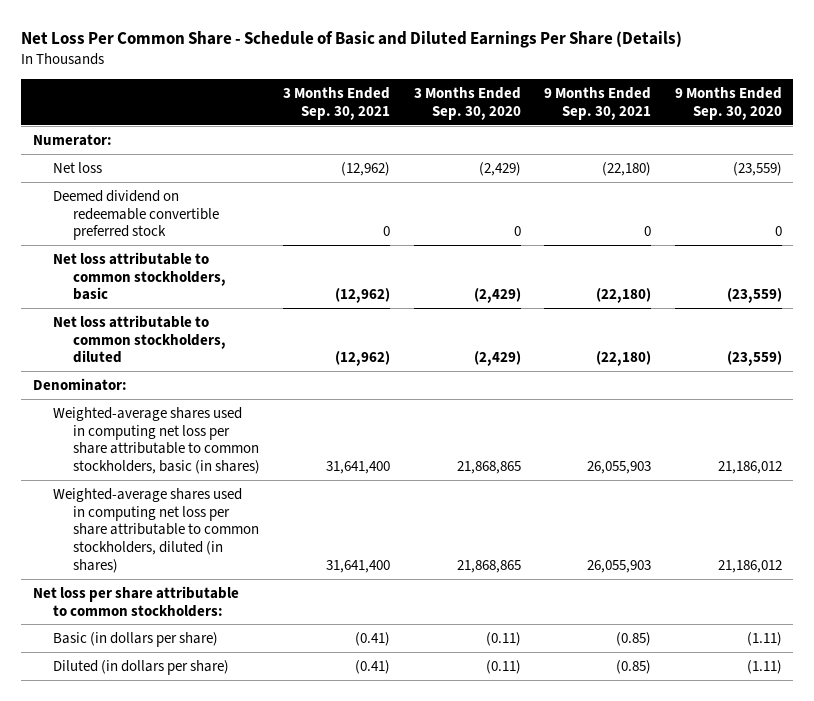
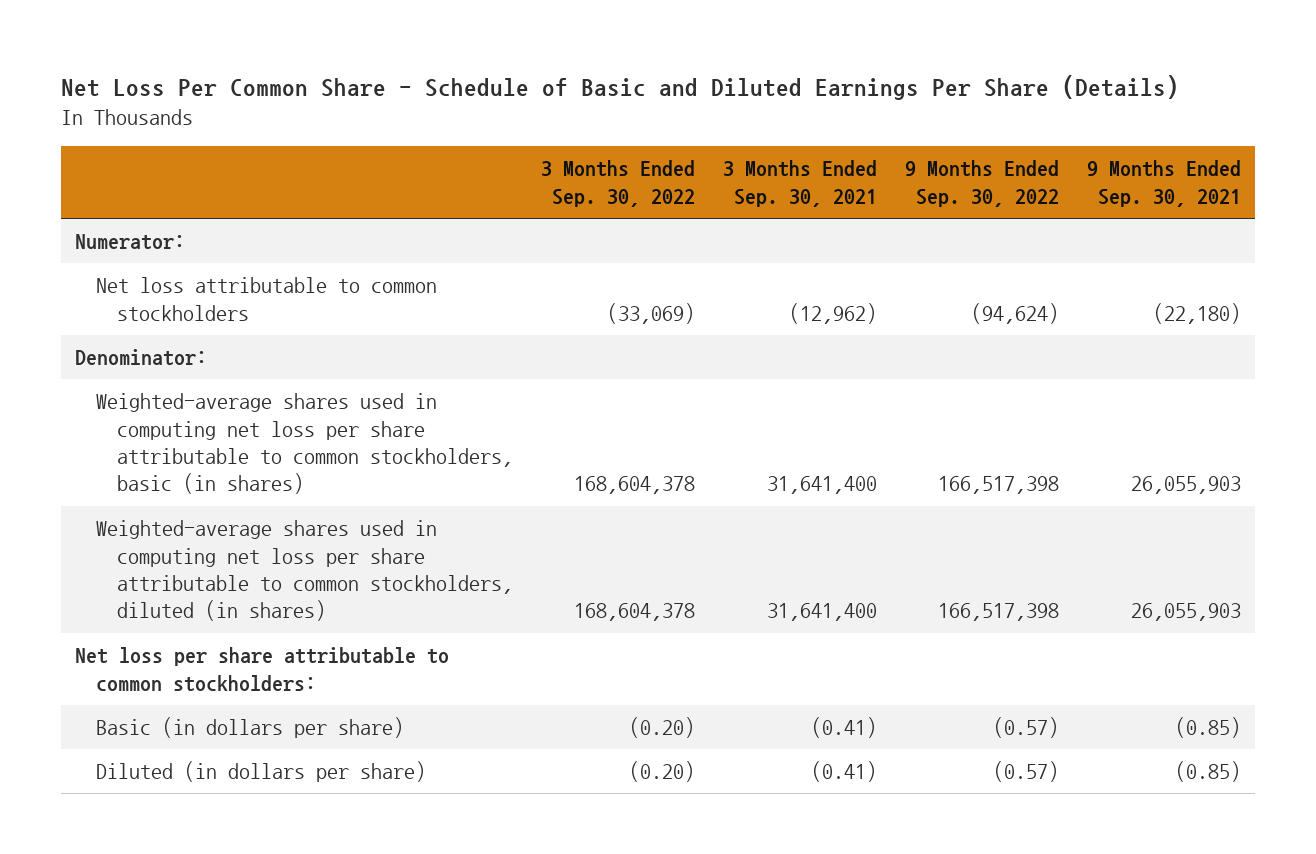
- | 3 Months Ended Sep. 30, 2021 | 3 Months Ended Sep. 30, 2020 | 9 Months Ended Sep. 30, 2021 | 9 Months Ended Sep. 30, 2020
+ | 3 Months Ended Sep. 30, 2022 | 3 Months Ended Sep. 30, 2021 | 9 Months Ended Sep. 30, 2022 | 9 Months Ended Sep. 30, 2021
- Net loss | (12,962) | (2,429) | (22,180) | (23,559)
- Deemed dividend on redeemable convertible preferred stock | 0 | 0 | 0 | 0
- Net loss attributable to common stockholders, basic | (12,962) | (2,429) | (22,180) | (23,559)
- Net loss attributable to common stockholders, diluted | (12,962) | (2,429) | (22,180) | (23,559)
+ Net loss attributable to common stockholders | (33,069) | (12,962) | (94,624) | (22,180)

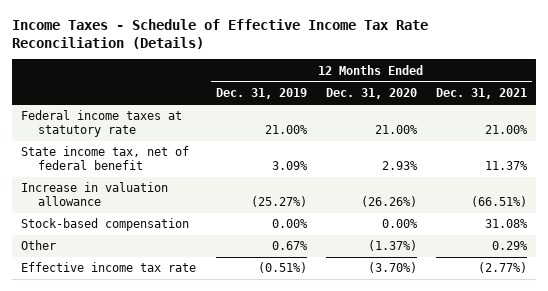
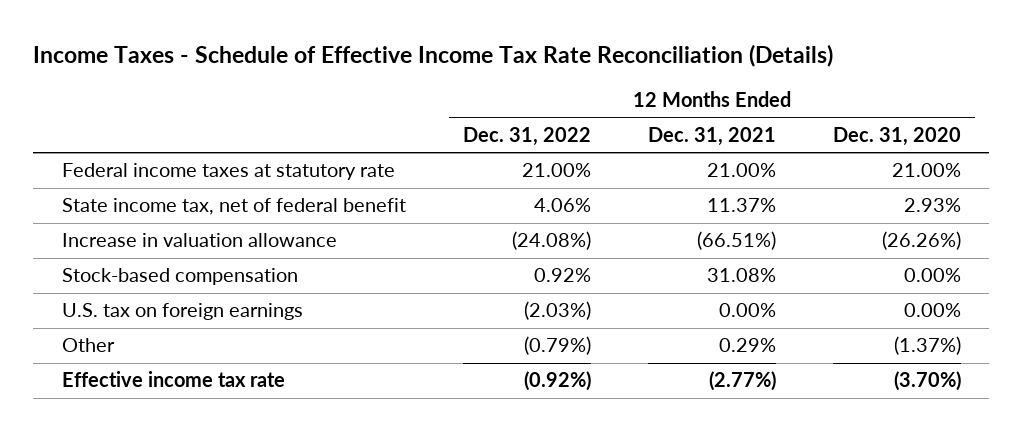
- | 12 Months Ended Dec. 31, 2019 | 12 Months Ended Dec. 31, 2020 | 12 Months Ended Dec. 31, 2021
+ | 12 Months Ended Dec. 31, 2022 | 12 Months Ended Dec. 31, 2021 | 12 Months Ended Dec. 31, 2020
+ U.S. tax on foreign earnings | (2.03%) | 0.00% | 0.00%

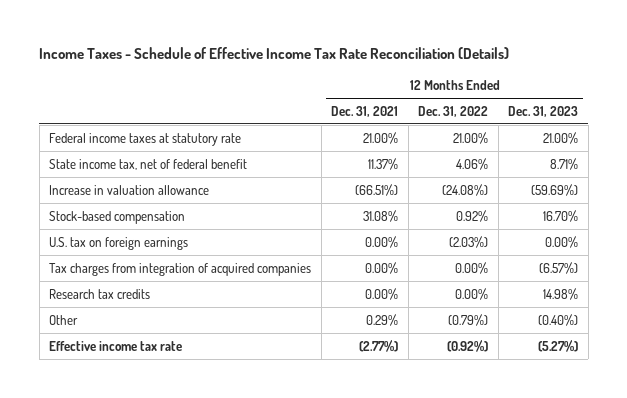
- | 12 Months Ended Dec. 31, 2022 | 12 Months Ended Dec. 31, 2021 | 12 Months Ended Dec. 31, 2020
+ | 12 Months Ended Dec. 31, 2021 | 12 Months Ended Dec. 31, 2022 | 12 Months Ended Dec. 31, 2023
+ Tax charges from integration of acquired companies | 0.00% | 0.00% | (6.57%)
+ Research tax credits | 0.00% | 0.00% | 14.98%

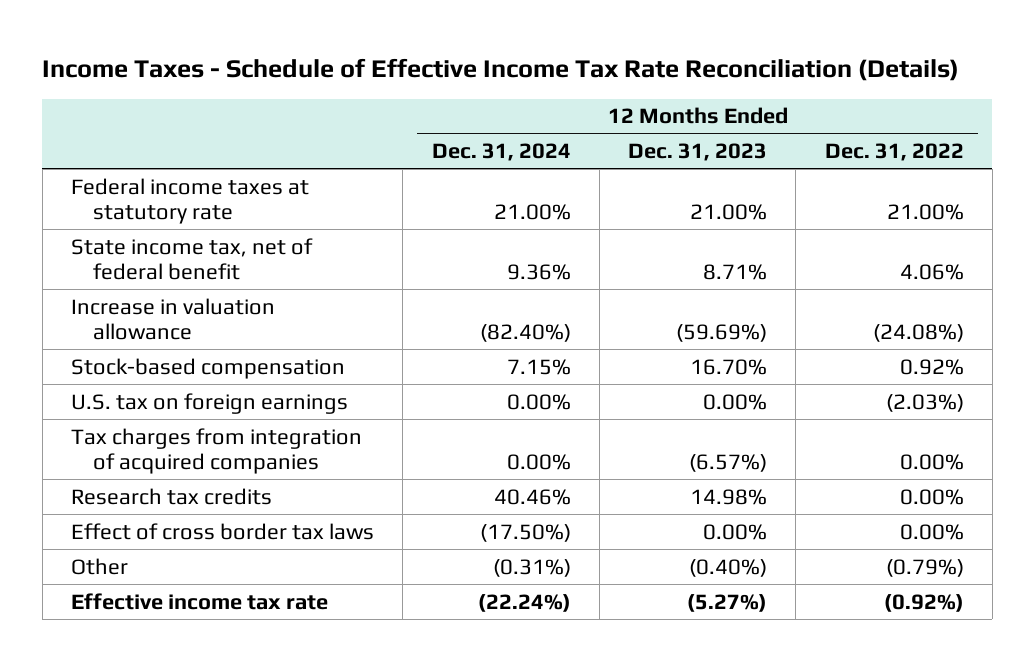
- | 12 Months Ended Dec. 31, 2021 | 12 Months Ended Dec. 31, 2022 | 12 Months Ended Dec. 31, 2023
+ | 12 Months Ended Dec. 31, 2024 | 12 Months Ended Dec. 31, 2023 | 12 Months Ended Dec. 31, 2022
+ Effect of cross border tax laws | (17.50%) | 0.00% | 0.00%

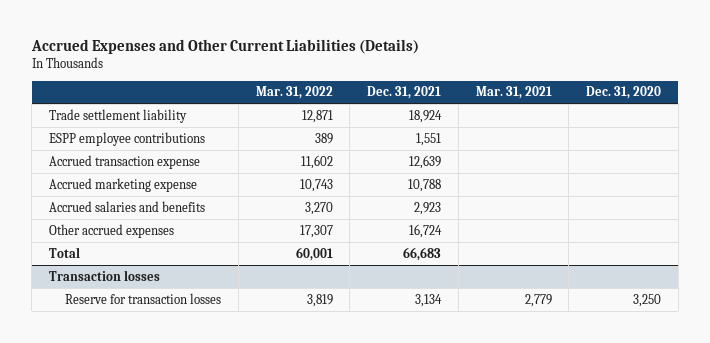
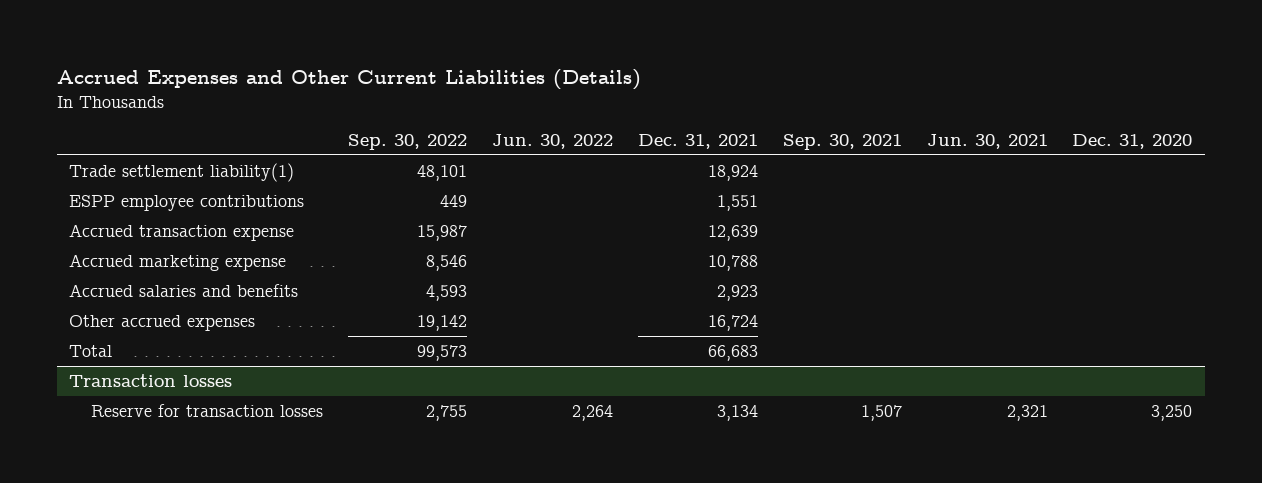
- | Mar. 31, 2022 | Dec. 31, 2021 | Mar. 31, 2021 | Dec. 31, 2020
+ | Sep. 30, 2022 | Jun. 30, 2022 | Dec. 31, 2021 | Sep. 30, 2021 | Jun. 30, 2021 | Dec. 31, 2020
- Trade settlement liability | 12,871 | 18,924 | |
+ Trade settlement liability(1) | 48,101 | | 18,924 | | |

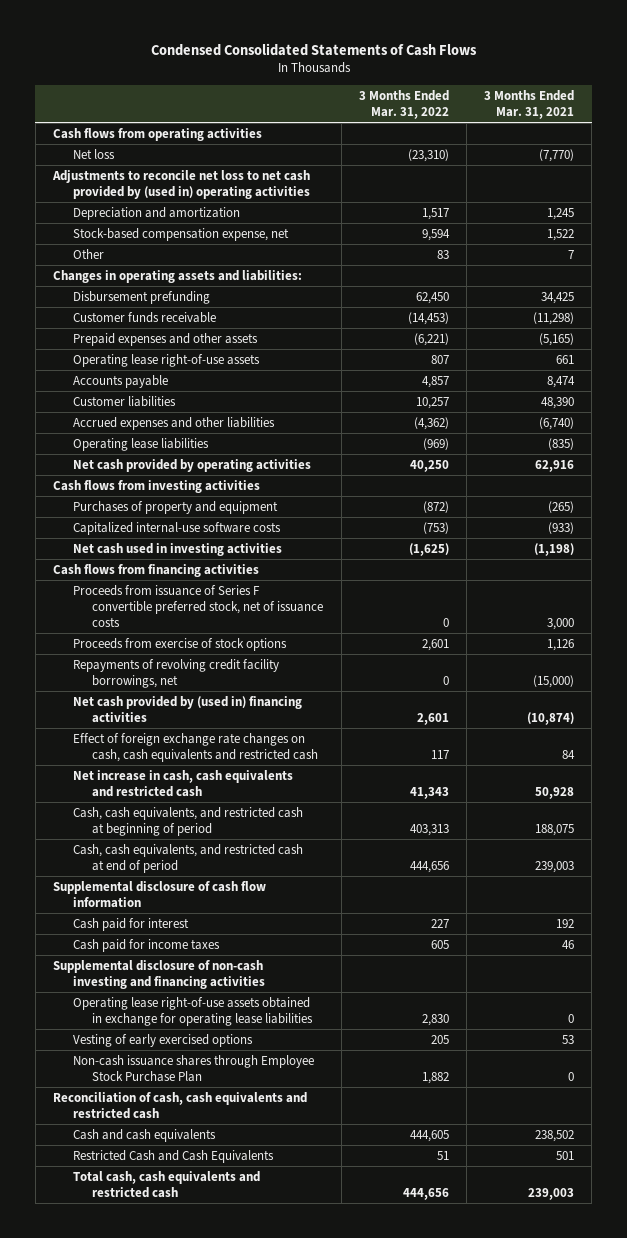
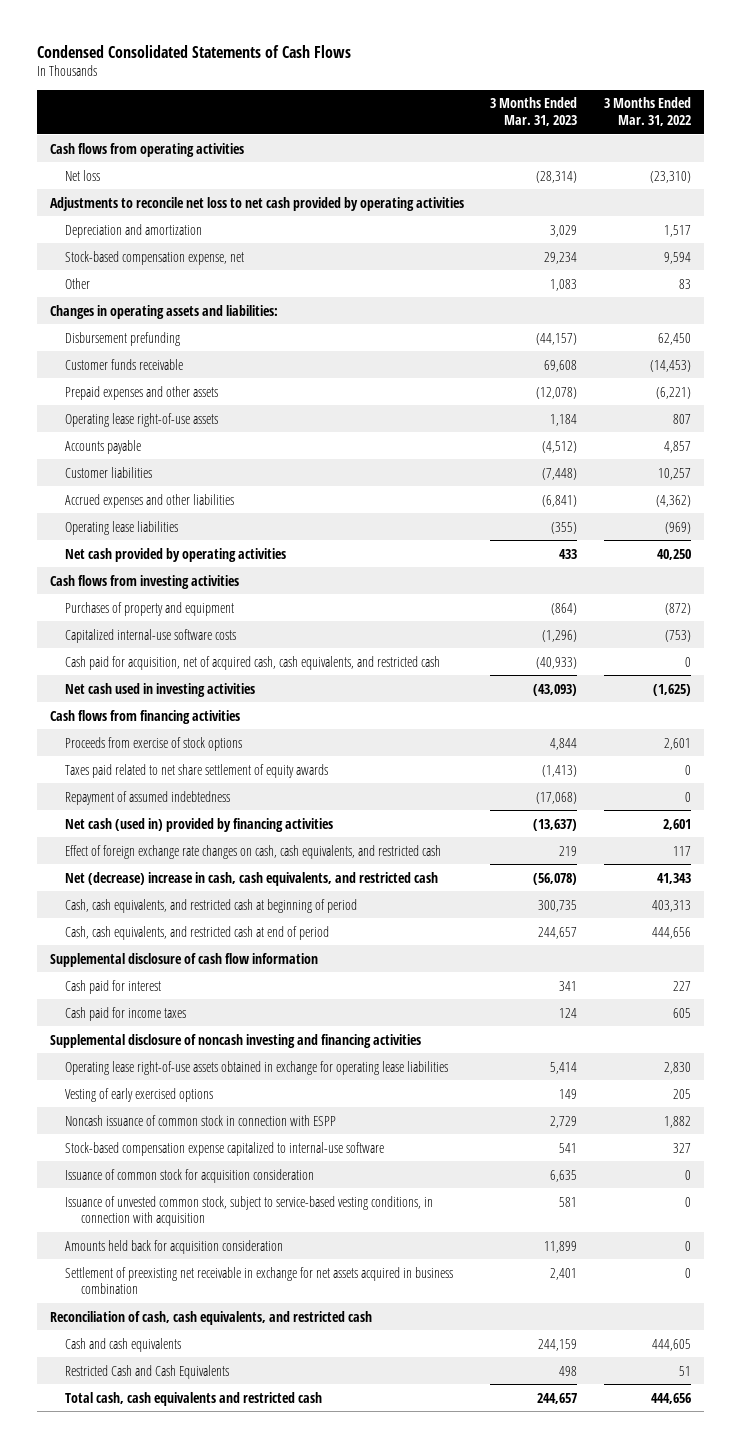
- | 3 Months Ended Mar. 31, 2022 | 3 Months Ended Mar. 31, 2021
+ | 3 Months Ended Mar. 31, 2023 | 3 Months Ended Mar. 31, 2022
- Adjustments to reconcile net loss to net cash provided by (used in) operating activities
+ Adjustments to reconcile net loss to net cash provided by operating activities
+ Cash paid for acquisition, net of acquired cash, cash equivalents, and restricted cash | (40,933) | 0
- Proceeds from issuance of Series F convertible preferred stock, net of issuance costs | 0 | 3,000
- Repayments of revolving credit facility borrowings, net | 0 | (15,000)
- Net cash provided by (used in) financing activities | 2,601 | (10,874)
- Effect of foreign exchange rate changes on cash, cash equivalents and restricted cash | 117 | 84
- Net increase in cash, cash equivalents and restricted cash | 41,343 | 50,928
+ Taxes paid related to net share settlement of equity awards | (1,413) | 0
+ Repayment of assumed indebtedness | (17,068) | 0
+ Net cash (used in) provided by financing activities | (13,637) | 2,601
+ Effect of foreign exchange rate changes on cash, cash equivalents, and restricted cash | 219 | 117
+ Net (decrease) increase in cash, cash equivalents, and restricted cash | (56,078) | 41,343
- Supplemental disclosure of non-cash investing and financing activities
+ Supplemental disclosure of noncash investing and financing activities
- Non-cash issuance shares through Employee Stock Purchase Plan | 1,882 | 0
- Reconciliation of cash, cash equivalents and restricted cash
+ Noncash issuance of common stock in connection with ESPP | 2,729 | 1,882
+ Stock-based compensation expense capitalized to internal-use software | 541 | 327
+ Issuance of common stock for acquisition consideration | 6,635 | 0
+ Issuance of unvested common stock, subject to service-based vesting conditions, in connection with acquisition | 581 | 0
+ Amounts held back for acquisition consideration | 11,899 | 0
+ Settlement of preexisting net receivable in exchange for net assets acquired in business combination | 2,401 | 0
+ Reconciliation of cash, cash equivalents, and restricted cash

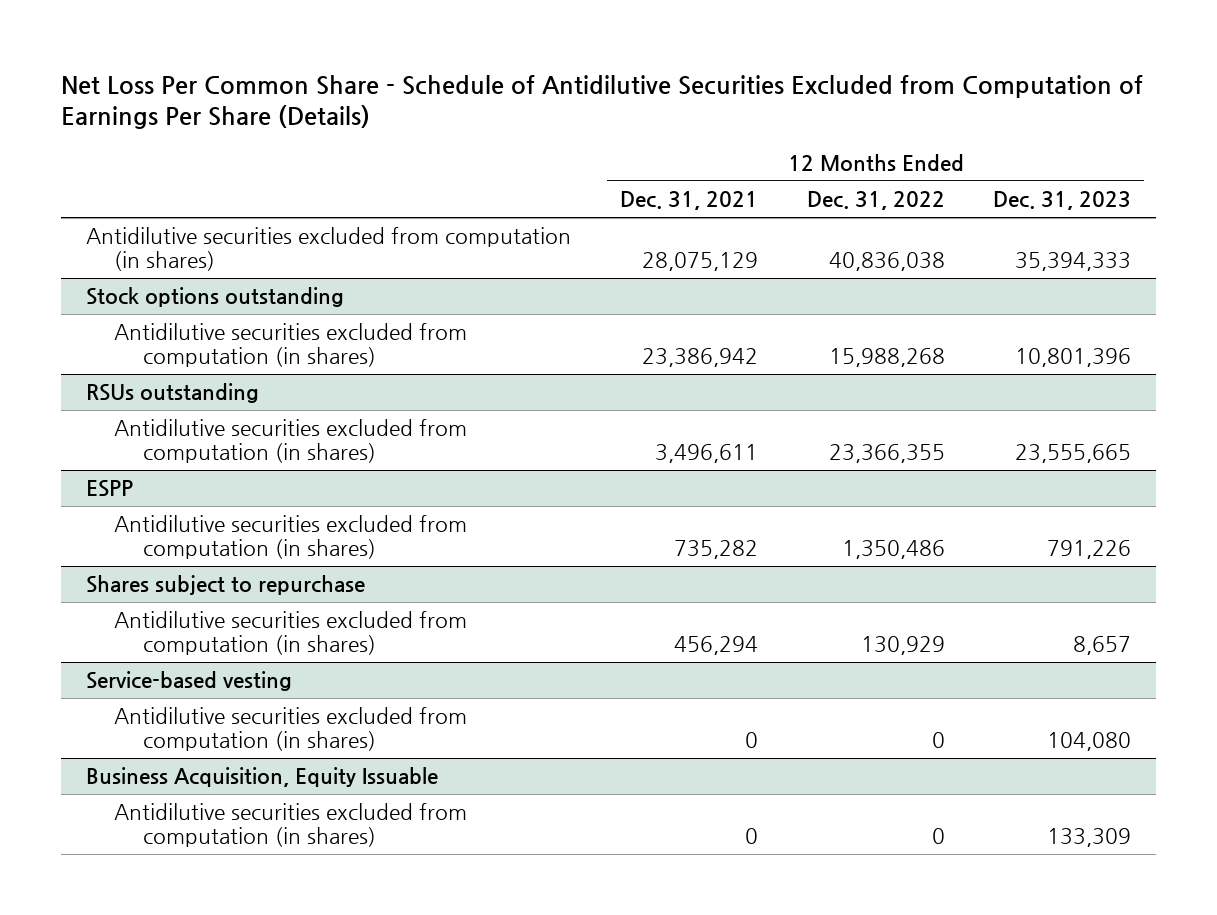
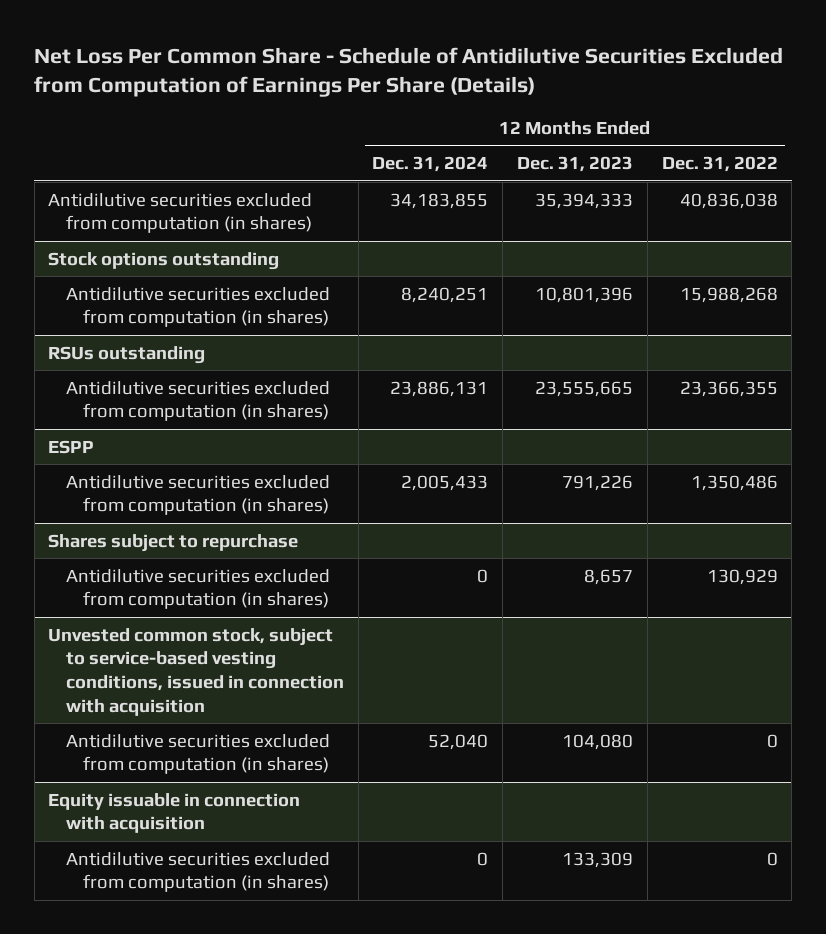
- | 12 Months Ended Dec. 31, 2021 | 12 Months Ended Dec. 31, 2022 | 12 Months Ended Dec. 31, 2023
+ | 12 Months Ended Dec. 31, 2024 | 12 Months Ended Dec. 31, 2023 | 12 Months Ended Dec. 31, 2022
- Service-based vesting
+ Unvested common stock, subject to service-based vesting conditions, issued in connection with acquisition
- Business Acquisition, Equity Issuable
+ Equity issuable in connection with acquisition

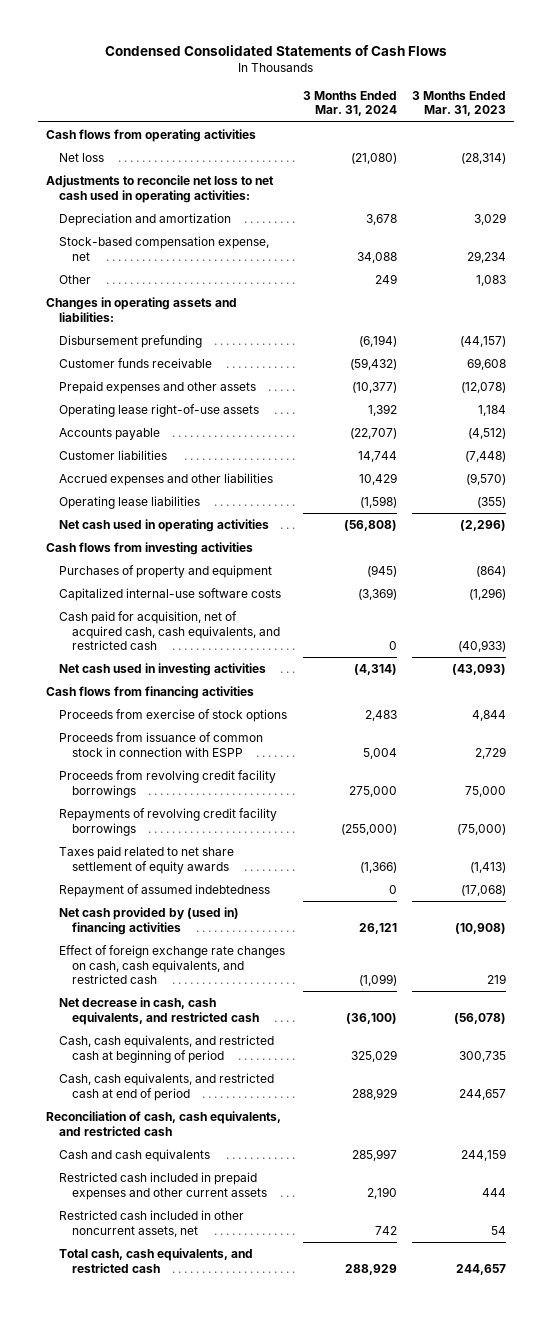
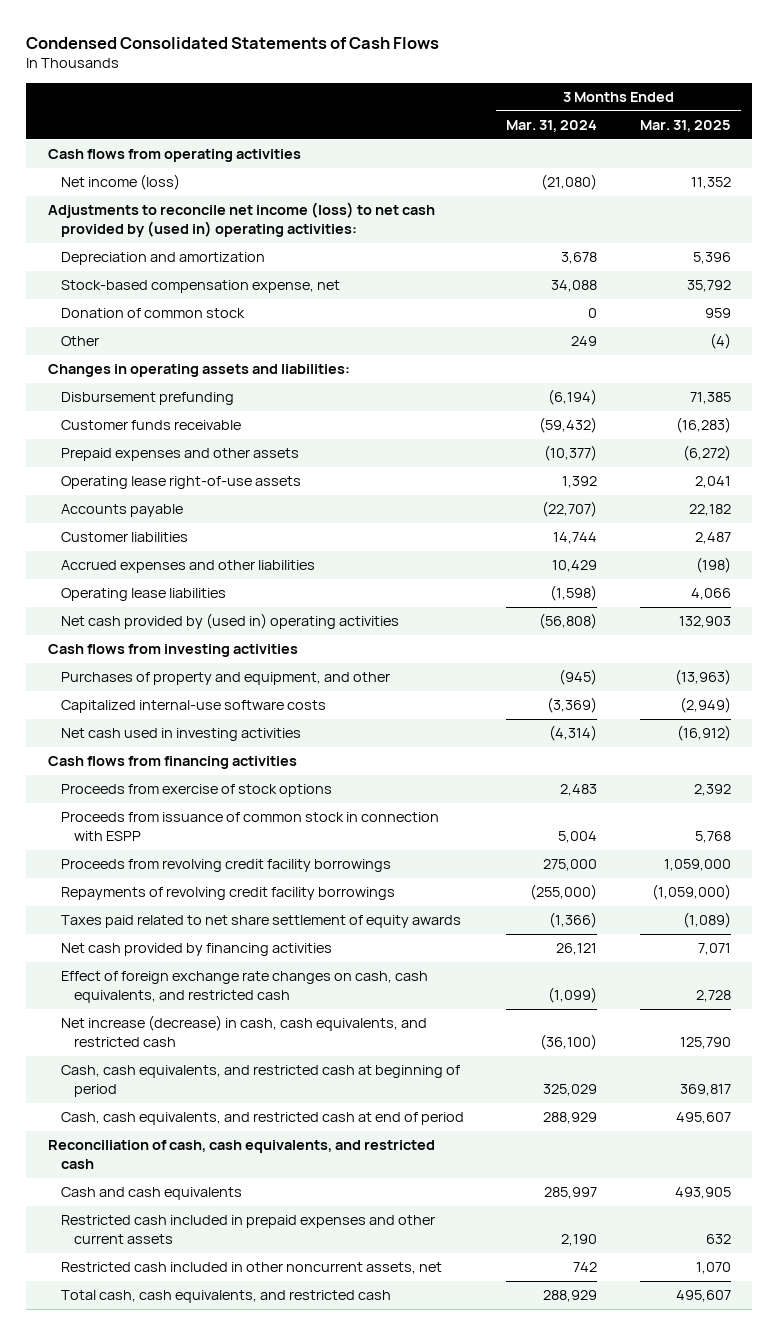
- | 3 Months Ended Mar. 31, 2024 | 3 Months Ended Mar. 31, 2023
+ | 3 Months Ended Mar. 31, 2024 | 3 Months Ended Mar. 31, 2025
- Net loss | (21,080) | (28,314)
- Adjustments to reconcile net loss to net cash used in operating activities:
+ Net income (loss) | (21,080) | 11,352
+ Adjustments to reconcile net income (loss) to net cash provided by (used in) operating activities:
+ Donation of common stock | 0 | 959
- Net cash used in operating activities | (56,808) | (2,296)
+ Net cash provided by (used in) operating activities | (56,808) | 132,903
- Purchases of property and equipment | (945) | (864)
+ Purchases of property and equipment, and other | (945) | (13,963)
- Cash paid for acquisition, net of acquired cash, cash equivalents, and restricted cash | 0 | (40,933)
- Repayment of assumed indebtedness | 0 | (17,068)
- Net cash provided by (used in) financing activities | 26,121 | (10,908)
+ Net cash provided by financing activities | 26,121 | 7,071
- Net decrease in cash, cash equivalents, and restricted cash | (36,100) | (56,078)
+ Net increase (decrease) in cash, cash equivalents, and restricted cash | (36,100) | 125,790

